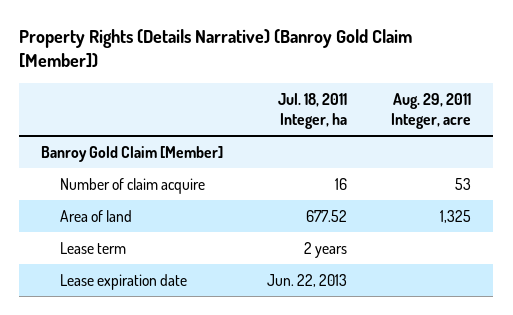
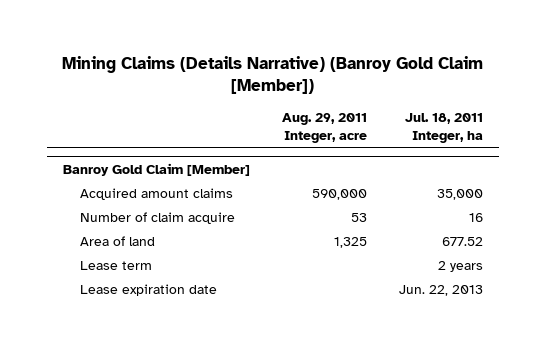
- Property Rights (Details Narrative) (Banroy Gold Claim [Member])
+ Mining Claims (Details Narrative) (Banroy Gold Claim [Member])
- | Jul. 18, 2011 Integer, ha | Aug. 29, 2011 Integer, acre
+ | Aug. 29, 2011 Integer, acre | Jul. 18, 2011 Integer, ha
@ Banroy Gold Claim [Member]
+ Acquired amount claims | 590,000 | 35,000

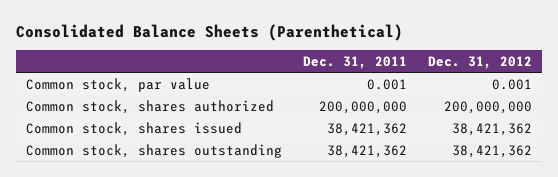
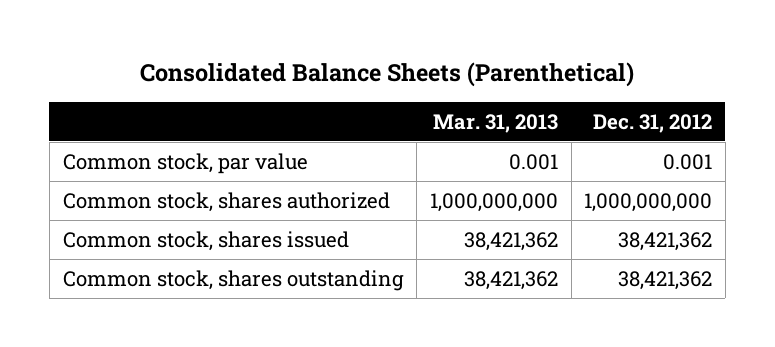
- | Dec. 31, 2011 | Dec. 31, 2012
+ | Mar. 31, 2013 | Dec. 31, 2012
- Common stock, shares authorized | 200,000,000 | 200,000,000
+ Common stock, shares authorized | 1,000,000,000 | 1,000,000,000

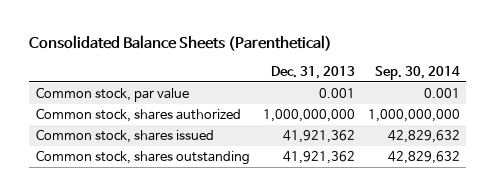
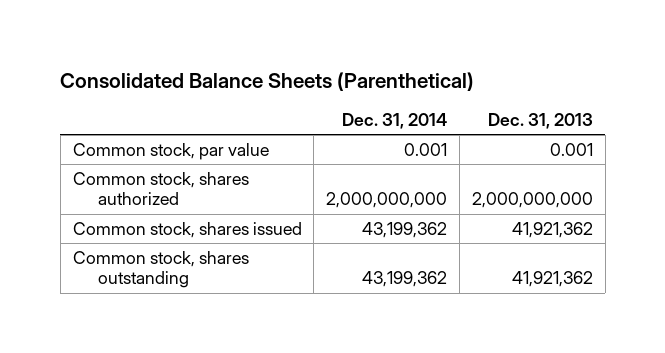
- | Dec. 31, 2013 | Sep. 30, 2014
+ | Dec. 31, 2014 | Dec. 31, 2013
- Common stock, shares authorized | 1,000,000,000 | 1,000,000,000
+ Common stock, shares authorized | 2,000,000,000 | 2,000,000,000

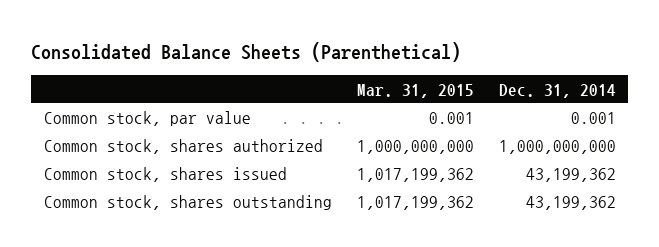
- | Dec. 31, 2014 | Dec. 31, 2013
+ | Mar. 31, 2015 | Dec. 31, 2014
- Common stock, shares authorized | 2,000,000,000 | 2,000,000,000
+ Common stock, shares authorized | 1,000,000,000 | 1,000,000,000

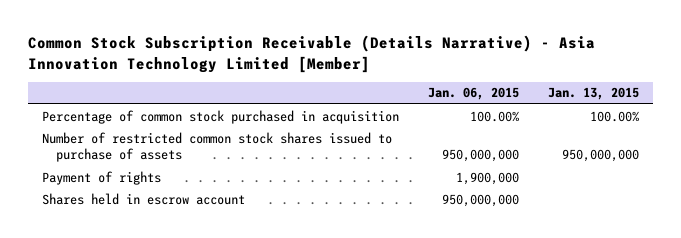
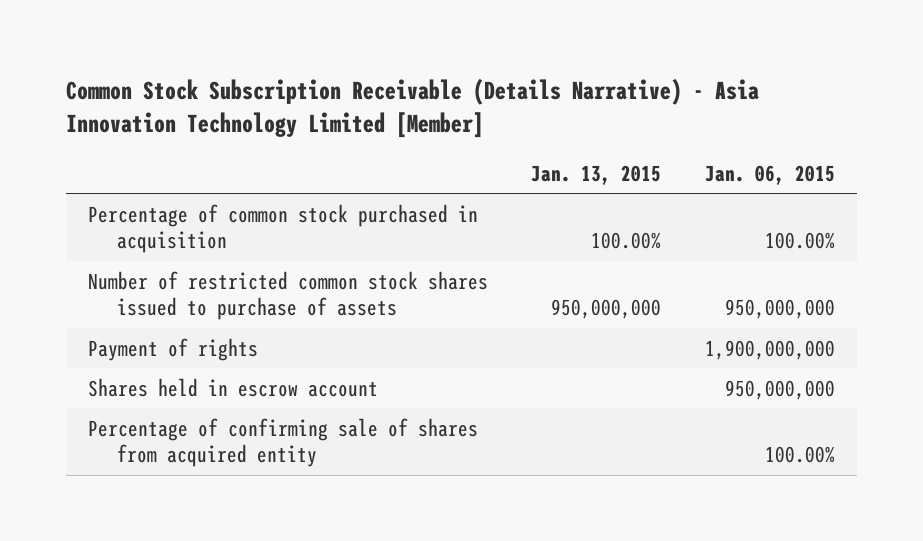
- | Jan. 06, 2015 | Jan. 13, 2015
+ | Jan. 13, 2015 | Jan. 06, 2015
- Payment of rights | 1,900,000 |
+ Payment of rights | | 1,900,000,000
+ Percentage of confirming sale of shares from acquired entity | | 100.00%

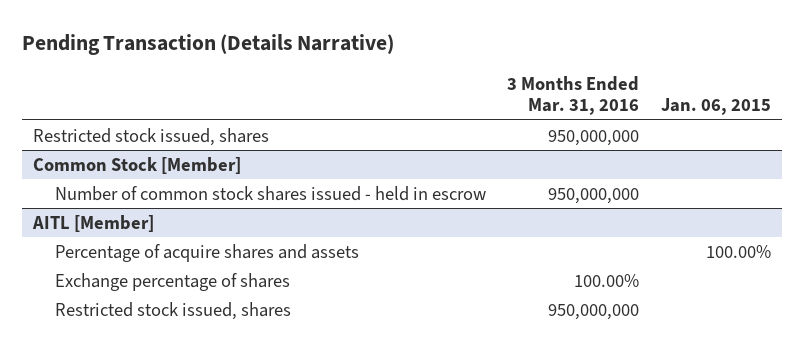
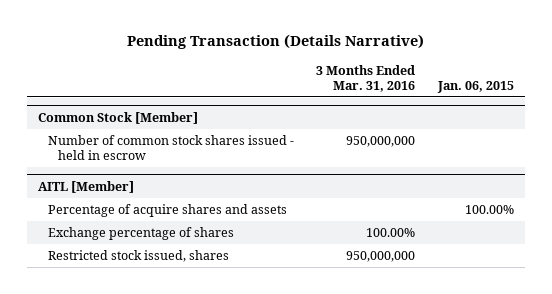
- Restricted stock issued, shares | 950,000,000 |

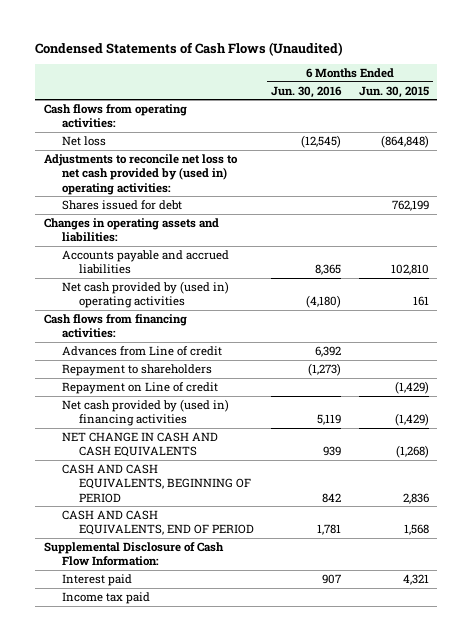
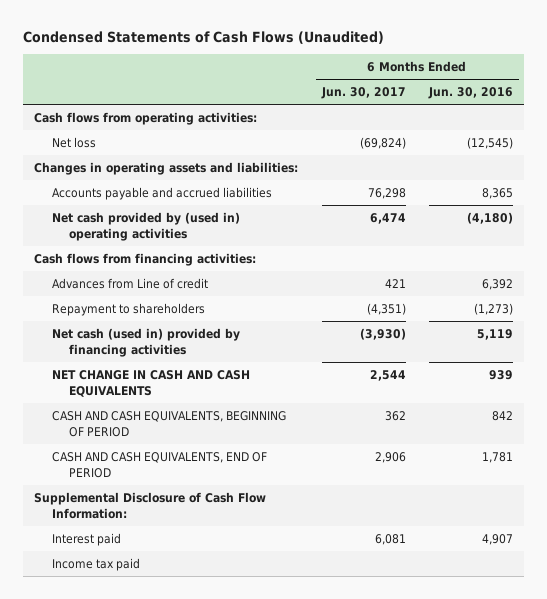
- | 6 Months Ended Jun. 30, 2016 | 6 Months Ended Jun. 30, 2015
+ | 6 Months Ended Jun. 30, 2017 | 6 Months Ended Jun. 30, 2016
- Adjustments to reconcile net loss to net cash provided by (used in) operating activities:
- Shares issued for debt | | 762,199
- Repayment on Line of credit | | (1,429)
- Net cash provided by (used in) financing activities | 5,119 | (1,429)
+ Net cash (used in) provided by financing activities | (3,930) | 5,119
- Interest paid | 907 | 4,321
+ Interest paid | 6,081 | 4,907

